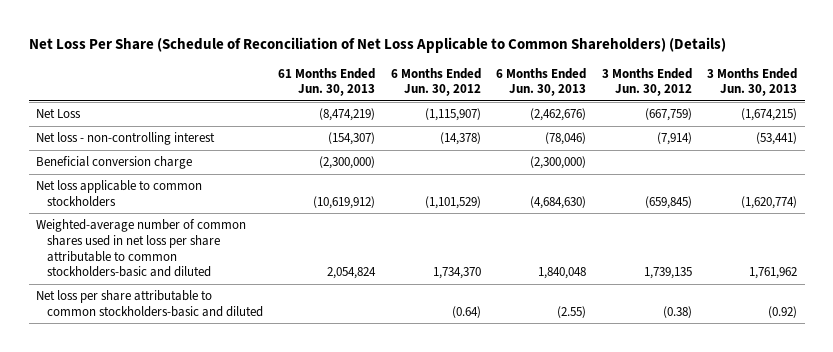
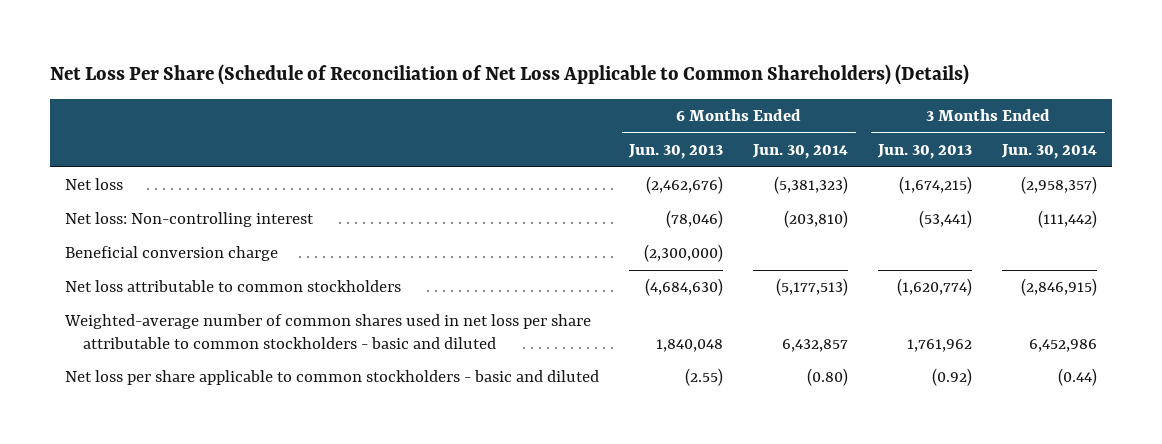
- | 61 Months Ended Jun. 30, 2013 | 6 Months Ended Jun. 30, 2012 | 6 Months Ended Jun. 30, 2013 | 3 Months Ended Jun. 30, 2012 | 3 Months Ended Jun. 30, 2013
+ | 6 Months Ended Jun. 30, 2013 | 6 Months Ended Jun. 30, 2014 | 3 Months Ended Jun. 30, 2013 | 3 Months Ended Jun. 30, 2014
- Net Loss | (8,474,219) | (1,115,907) | (2,462,676) | (667,759) | (1,674,215)
- Net loss - non-controlling interest | (154,307) | (14,378) | (78,046) | (7,914) | (53,441)
+ Net loss | (2,462,676) | (5,381,323) | (1,674,215) | (2,958,357)
+ Net loss: Non-controlling interest | (78,046) | (203,810) | (53,441) | (111,442)
- Net loss applicable to common stockholders | (10,619,912) | (1,101,529) | (4,684,630) | (659,845) | (1,620,774)
- Weighted-average number of common shares used in net loss per share attributable to common stockholders-basic and diluted | 2,054,824 | 1,734,370 | 1,840,048 | 1,739,135 | 1,761,962
- Net loss per share attributable to common stockholders-basic and diluted | | (0.64) | (2.55) | (0.38) | (0.92)
+ Net loss attributable to common stockholders | (4,684,630) | (5,177,513) | (1,620,774) | (2,846,915)
+ Weighted-average number of common shares used in net loss per share attributable to common stockholders - basic and diluted | 1,840,048 | 6,432,857 | 1,761,962 | 6,452,986
+ Net loss per share applicable to common stockholders - basic and diluted | (2.55) | (0.80) | (0.92) | (0.44)

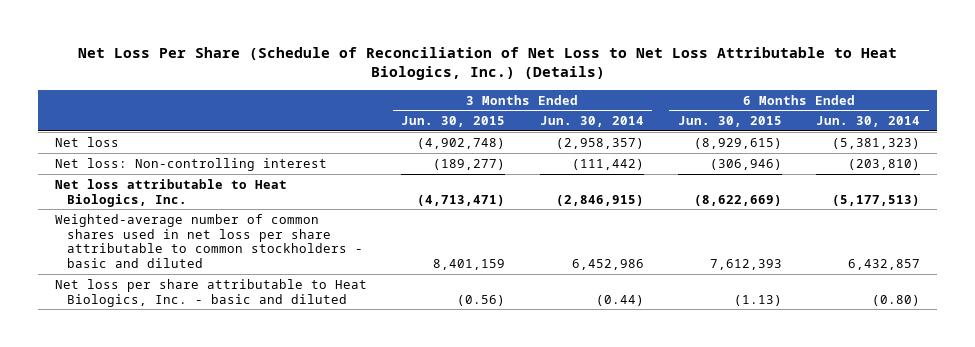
- Net Loss Per Share (Schedule of Reconciliation of Net Loss Applicable to Common Shareholders) (Details)
+ Net Loss Per Share (Schedule of Reconciliation of Net Loss to Net Loss Attributable to Heat Biologics, Inc.) (Details)
- | 6 Months Ended Jun. 30, 2013 | 6 Months Ended Jun. 30, 2014 | 3 Months Ended Jun. 30, 2013 | 3 Months Ended Jun. 30, 2014
+ | 3 Months Ended Jun. 30, 2015 | 3 Months Ended Jun. 30, 2014 | 6 Months Ended Jun. 30, 2015 | 6 Months Ended Jun. 30, 2014
- Beneficial conversion charge | (2,300,000) | | |
- Net loss attributable to common stockholders | (4,684,630) | (5,177,513) | (1,620,774) | (2,846,915)
+ Net loss attributable to Heat Biologics, Inc. | (4,713,471) | (2,846,915) | (8,622,669) | (5,177,513)
- Net loss per share applicable to common stockholders - basic and diluted | (2.55) | (0.80) | (0.92) | (0.44)
+ Net loss per share attributable to Heat Biologics, Inc. - basic and diluted | (0.56) | (0.44) | (1.13) | (0.80)

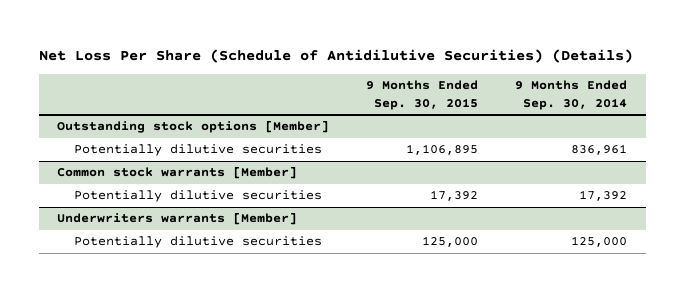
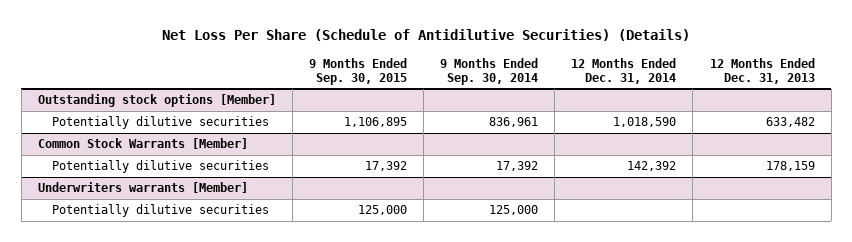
- | 9 Months Ended Sep. 30, 2015 | 9 Months Ended Sep. 30, 2014
+ | 9 Months Ended Sep. 30, 2015 | 9 Months Ended Sep. 30, 2014 | 12 Months Ended Dec. 31, 2014 | 12 Months Ended Dec. 31, 2013
- Common stock warrants [Member]
+ Common Stock Warrants [Member]

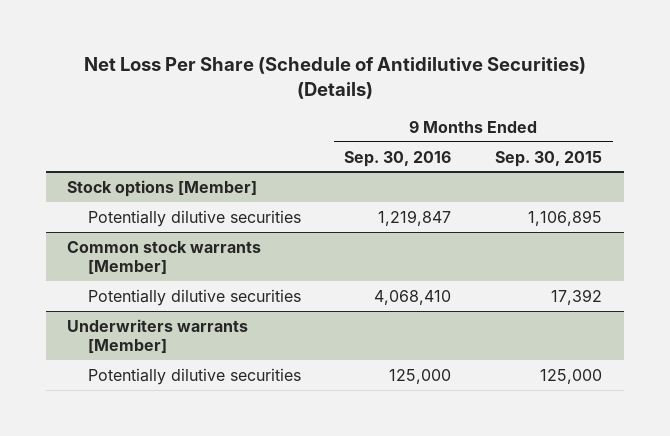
- | 9 Months Ended Sep. 30, 2015 | 9 Months Ended Sep. 30, 2014 | 12 Months Ended Dec. 31, 2014 | 12 Months Ended Dec. 31, 2013
+ | 9 Months Ended Sep. 30, 2016 | 9 Months Ended Sep. 30, 2015
- Outstanding stock options [Member]
+ Stock options [Member]
- Common Stock Warrants [Member]
+ Common stock warrants [Member]

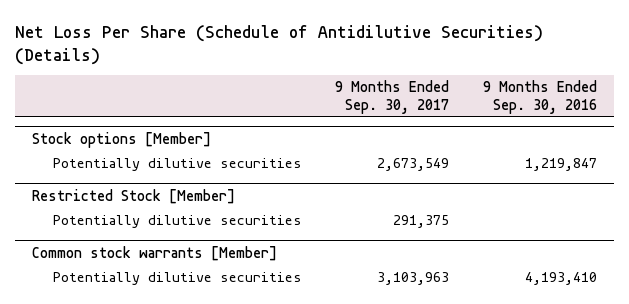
- | 9 Months Ended Sep. 30, 2016 | 9 Months Ended Sep. 30, 2015
+ | 9 Months Ended Sep. 30, 2017 | 9 Months Ended Sep. 30, 2016
+ Restricted Stock [Member]
+ Potentially dilutive securities | 291,375 |
@ Common stock warrants [Member]
- Potentially dilutive securities | 4,068,410 | 17,392
- Underwriters warrants [Member]
- Potentially dilutive securities | 125,000 | 125,000
@ Common stock warrants [Member]
+ Potentially dilutive securities | 3,103,963 | 4,193,410

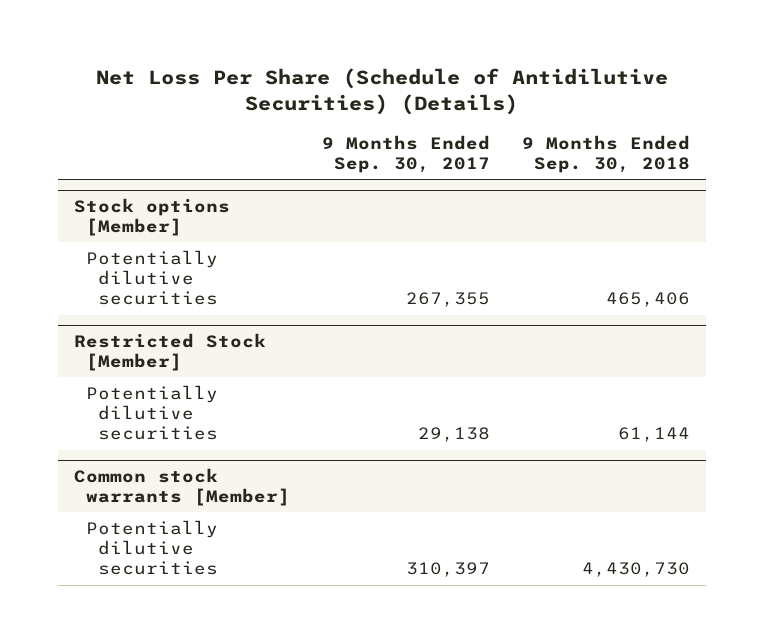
- | 9 Months Ended Sep. 30, 2017 | 9 Months Ended Sep. 30, 2016
+ | 9 Months Ended Sep. 30, 2017 | 9 Months Ended Sep. 30, 2018
@ Stock options [Member]
- Potentially dilutive securities | 2,673,549 | 1,219,847
+ Potentially dilutive securities | 267,355 | 465,406
@ Restricted Stock [Member]
- Potentially dilutive securities | 291,375 |
+ Potentially dilutive securities | 29,138 | 61,144
@ Common stock warrants [Member]
- Potentially dilutive securities | 3,103,963 | 4,193,410
+ Potentially dilutive securities | 310,397 | 4,430,730

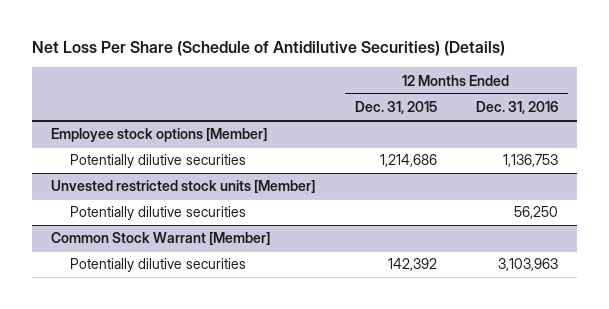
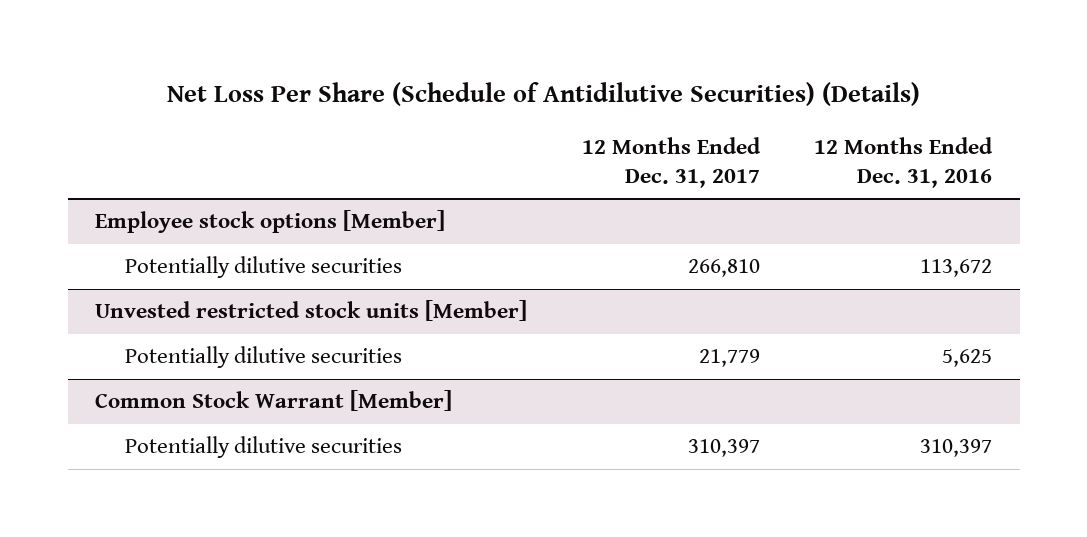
- | 12 Months Ended Dec. 31, 2015 | 12 Months Ended Dec. 31, 2016
+ | 12 Months Ended Dec. 31, 2017 | 12 Months Ended Dec. 31, 2016
@ Employee stock options [Member]
- Potentially dilutive securities | 1,214,686 | 1,136,753
+ Potentially dilutive securities | 266,810 | 113,672
@ Unvested restricted stock units [Member]
- Potentially dilutive securities | | 56,250
+ Potentially dilutive securities | 21,779 | 5,625
@ Common Stock Warrant [Member]
- Potentially dilutive securities | 142,392 | 3,103,963
+ Potentially dilutive securities | 310,397 | 310,397

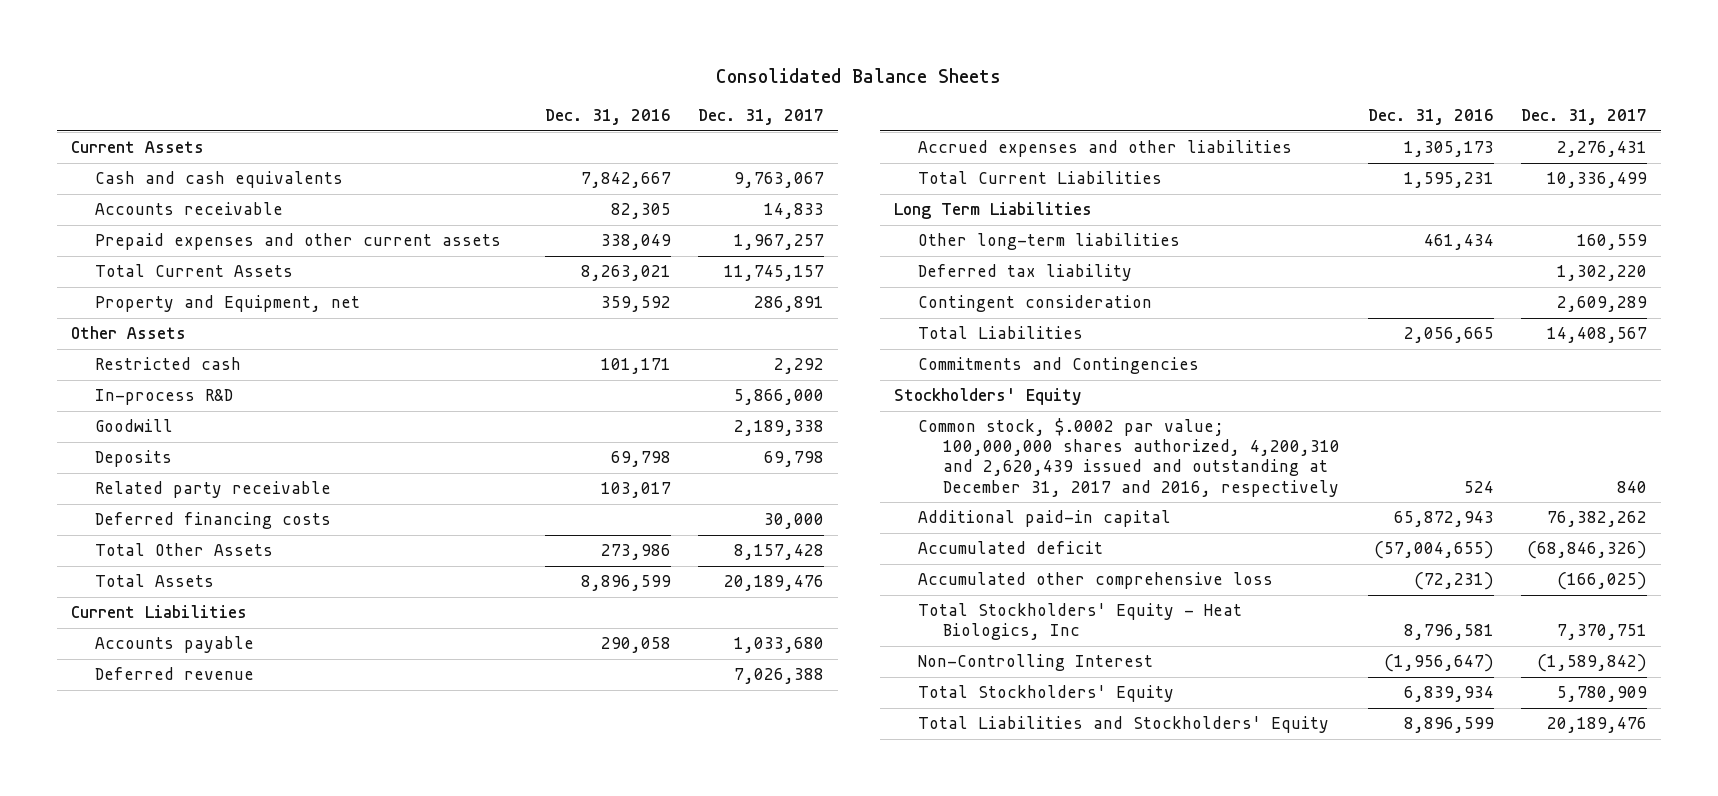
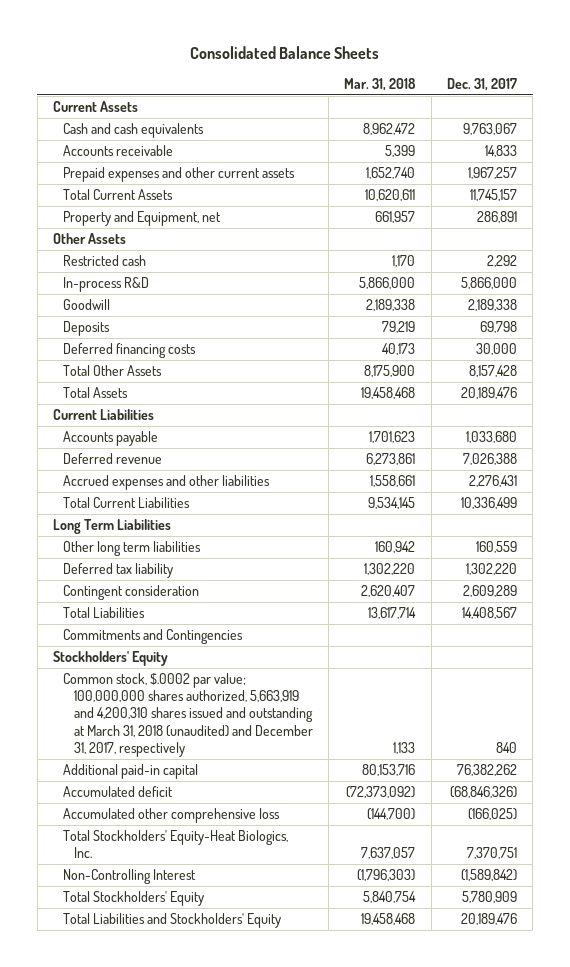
- | Dec. 31, 2016 | Dec. 31, 2017
+ | Mar. 31, 2018 | Dec. 31, 2017
- Related party receivable | 103,017 |
- Other long-term liabilities | 461,434 | 160,559
+ Other long term liabilities | 160,942 | 160,559
- Common stock, $.0002 par value; 100,000,000 shares authorized, 4,200,310 and 2,620,439 issued and outstanding at December 31, 2017 and 2016, respectively | 524 | 840
+ Common stock, $.0002 par value; 100,000,000 shares authorized, 5,663,919 and 4,200,310 shares issued and outstanding at March 31, 2018 (unaudited) and December 31, 2017, respectively | 1,133 | 840
- Total Stockholders' Equity - Heat Biologics, Inc | 8,796,581 | 7,370,751
+ Total Stockholders' Equity-Heat Biologics, Inc. | 7,637,057 | 7,370,751

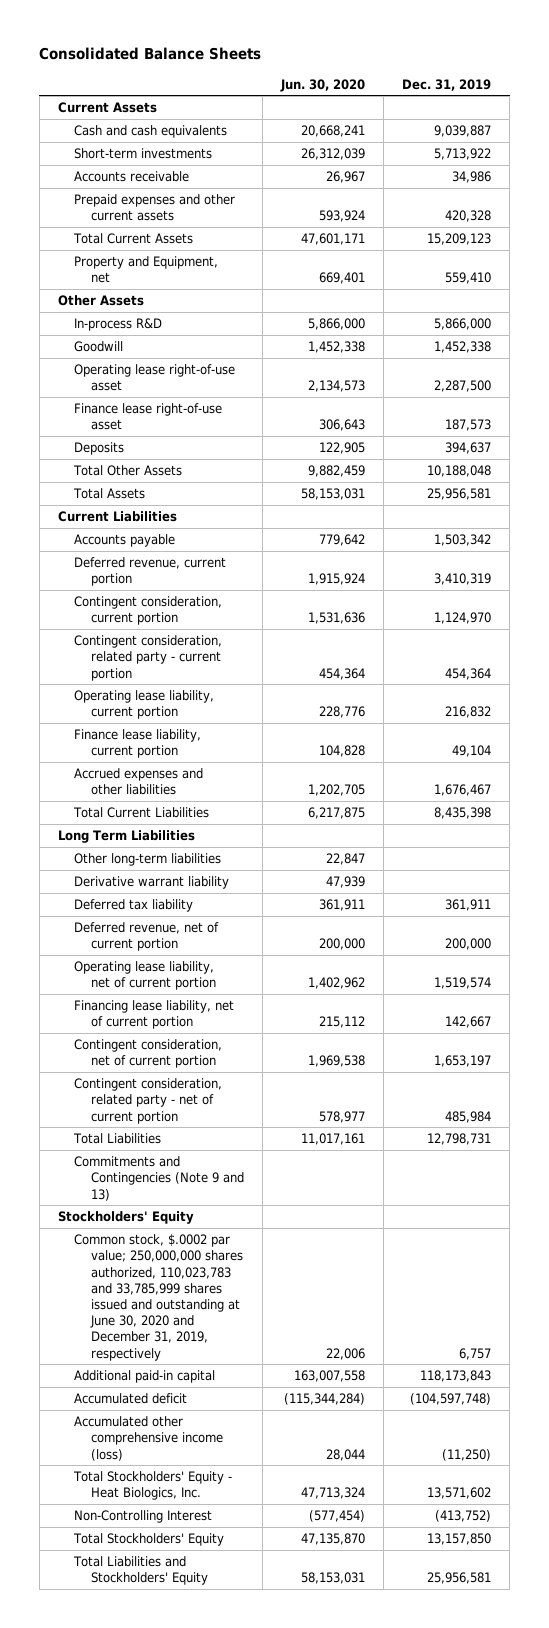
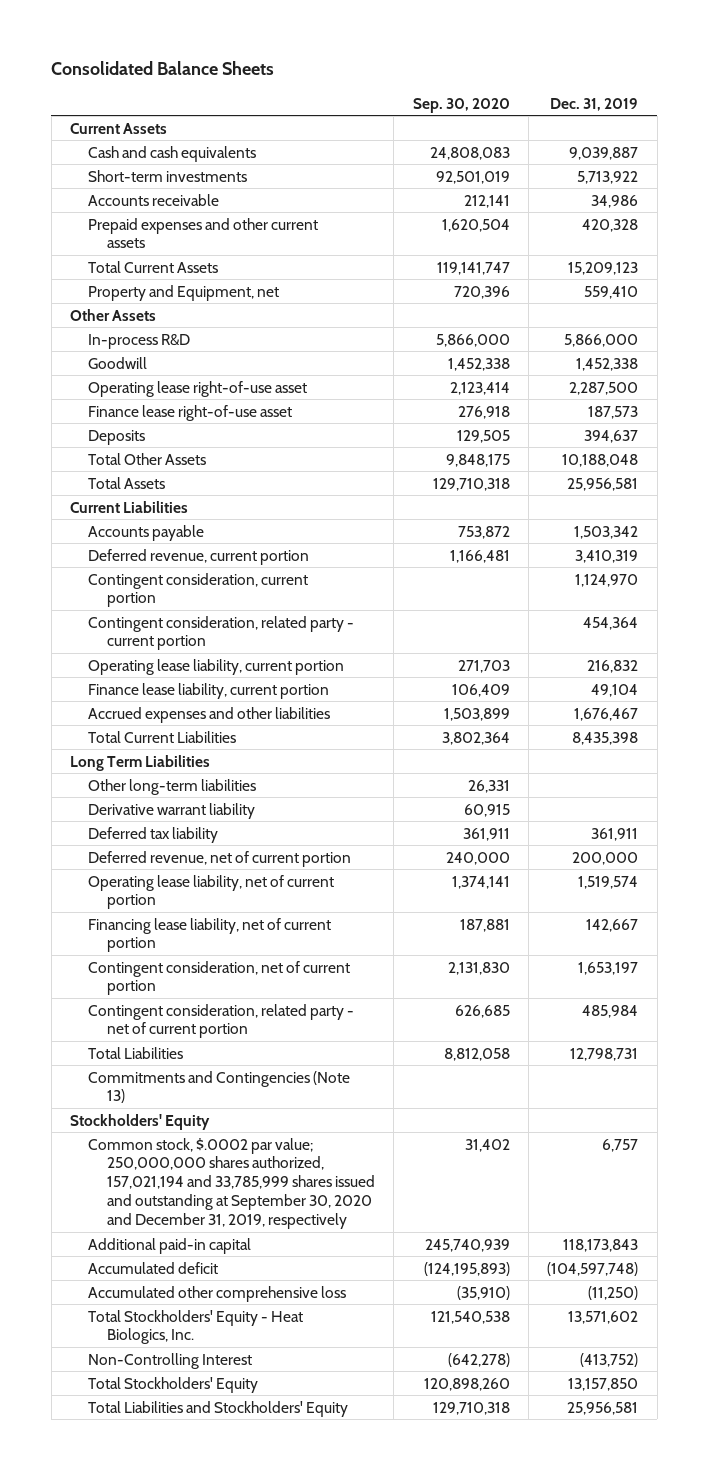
- | Jun. 30, 2020 | Dec. 31, 2019
+ | Sep. 30, 2020 | Dec. 31, 2019
- Commitments and Contingencies (Note 9 and 13)
+ Commitments and Contingencies (Note 13)
- Common stock, $.0002 par value; 250,000,000 shares authorized, 110,023,783 and 33,785,999 shares issued and outstanding at June 30, 2020 and December 31, 2019, respectively | 22,006 | 6,757
+ Common stock, $.0002 par value; 250,000,000 shares authorized, 157,021,194 and 33,785,999 shares issued and outstanding at September 30, 2020 and December 31, 2019, respectively | 31,402 | 6,757
- Accumulated other comprehensive income (loss) | 28,044 | (11,250)
+ Accumulated other comprehensive loss | (35,910) | (11,250)

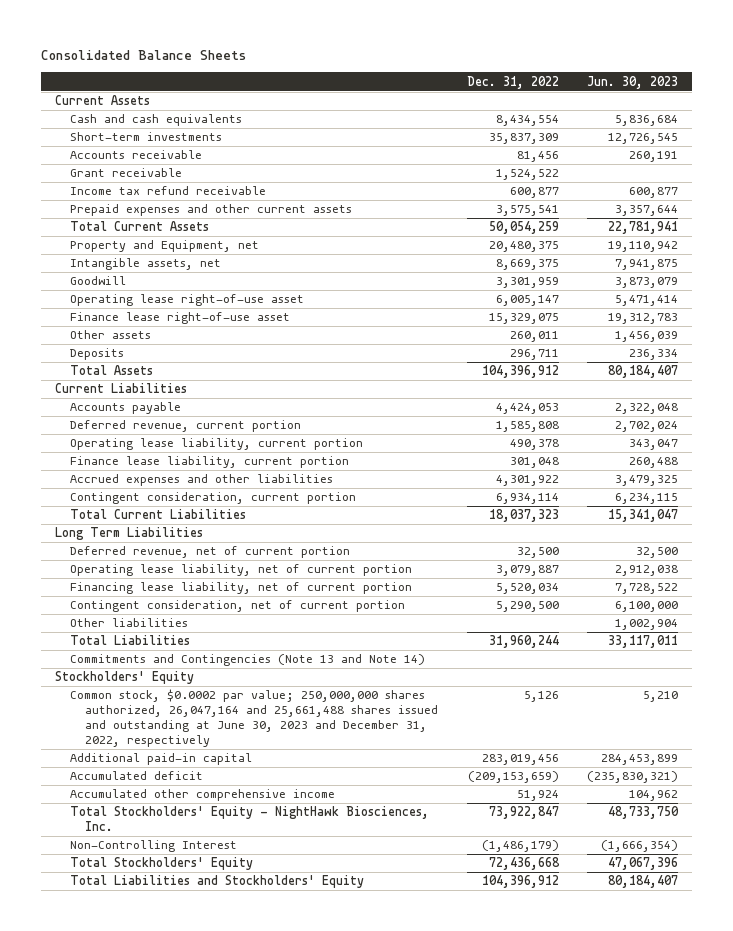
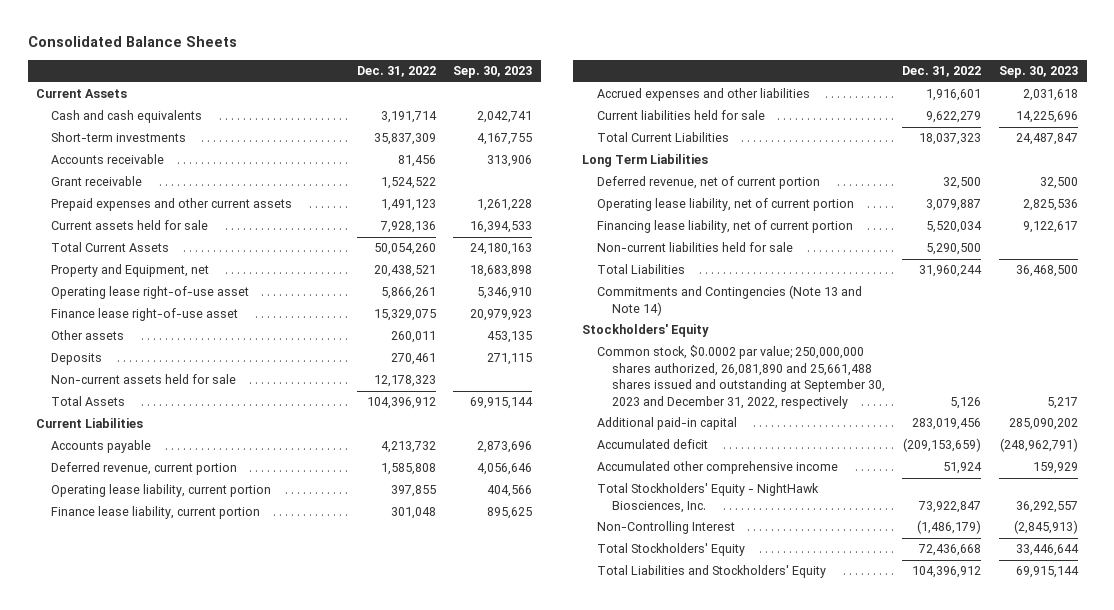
- | Dec. 31, 2022 | Jun. 30, 2023
+ | Dec. 31, 2022 | Sep. 30, 2023
- Cash and cash equivalents | 8,434,554 | 5,836,684
+ Cash and cash equivalents | 3,191,714 | 2,042,741
- Income tax refund receivable | 600,877 | 600,877
- Prepaid expenses and other current assets | 3,575,541 | 3,357,644
- Total Current Assets | 50,054,259 | 22,781,941
- Property and Equipment, net | 20,480,375 | 19,110,942
- Intangible assets, net | 8,669,375 | 7,941,875
- Goodwill | 3,301,959 | 3,873,079
- Operating lease right-of-use asset | 6,005,147 | 5,471,414
+ Prepaid expenses and other current assets | 1,491,123 | 1,261,228
+ Current assets held for sale | 7,928,136 | 16,394,533
+ Total Current Assets | 50,054,260 | 24,180,163
+ Property and Equipment, net | 20,438,521 | 18,683,898
+ Operating lease right-of-use asset | 5,866,261 | 5,346,910
- Deposits | 296,711 | 236,334
+ Deposits | 270,461 | 271,115
+ Non-current assets held for sale | 12,178,323 |
- Accounts payable | 4,424,053 | 2,322,048
+ Accounts payable | 4,213,732 | 2,873,696
- Operating lease liability, current portion | 490,378 | 343,047
+ Operating lease liability, current portion | 397,855 | 404,566
- Accrued expenses and other liabilities | 4,301,922 | 3,479,325
- Contingent consideration, current portion | 6,934,114 | 6,234,115
+ Accrued expenses and other liabilities | 1,916,601 | 2,031,618
+ Current liabilities held for sale | 9,622,279 | 14,225,696
- Contingent consideration, net of current portion | 5,290,500 | 6,100,000
- Other liabilities | | 1,002,904
+ Non-current liabilities held for sale | 5,290,500 |
- Common stock, $0.0002 par value; 250,000,000 shares authorized, 26,047,164 and 25,661,488 shares issued and outstanding at June 30, 2023 and December 31, 2022, respectively | 5,126 | 5,210
+ Common stock, $0.0002 par value; 250,000,000 shares authorized, 26,081,890 and 25,661,488 shares issued and outstanding at September 30, 2023 and December 31, 2022, respectively | 5,126 | 5,217

